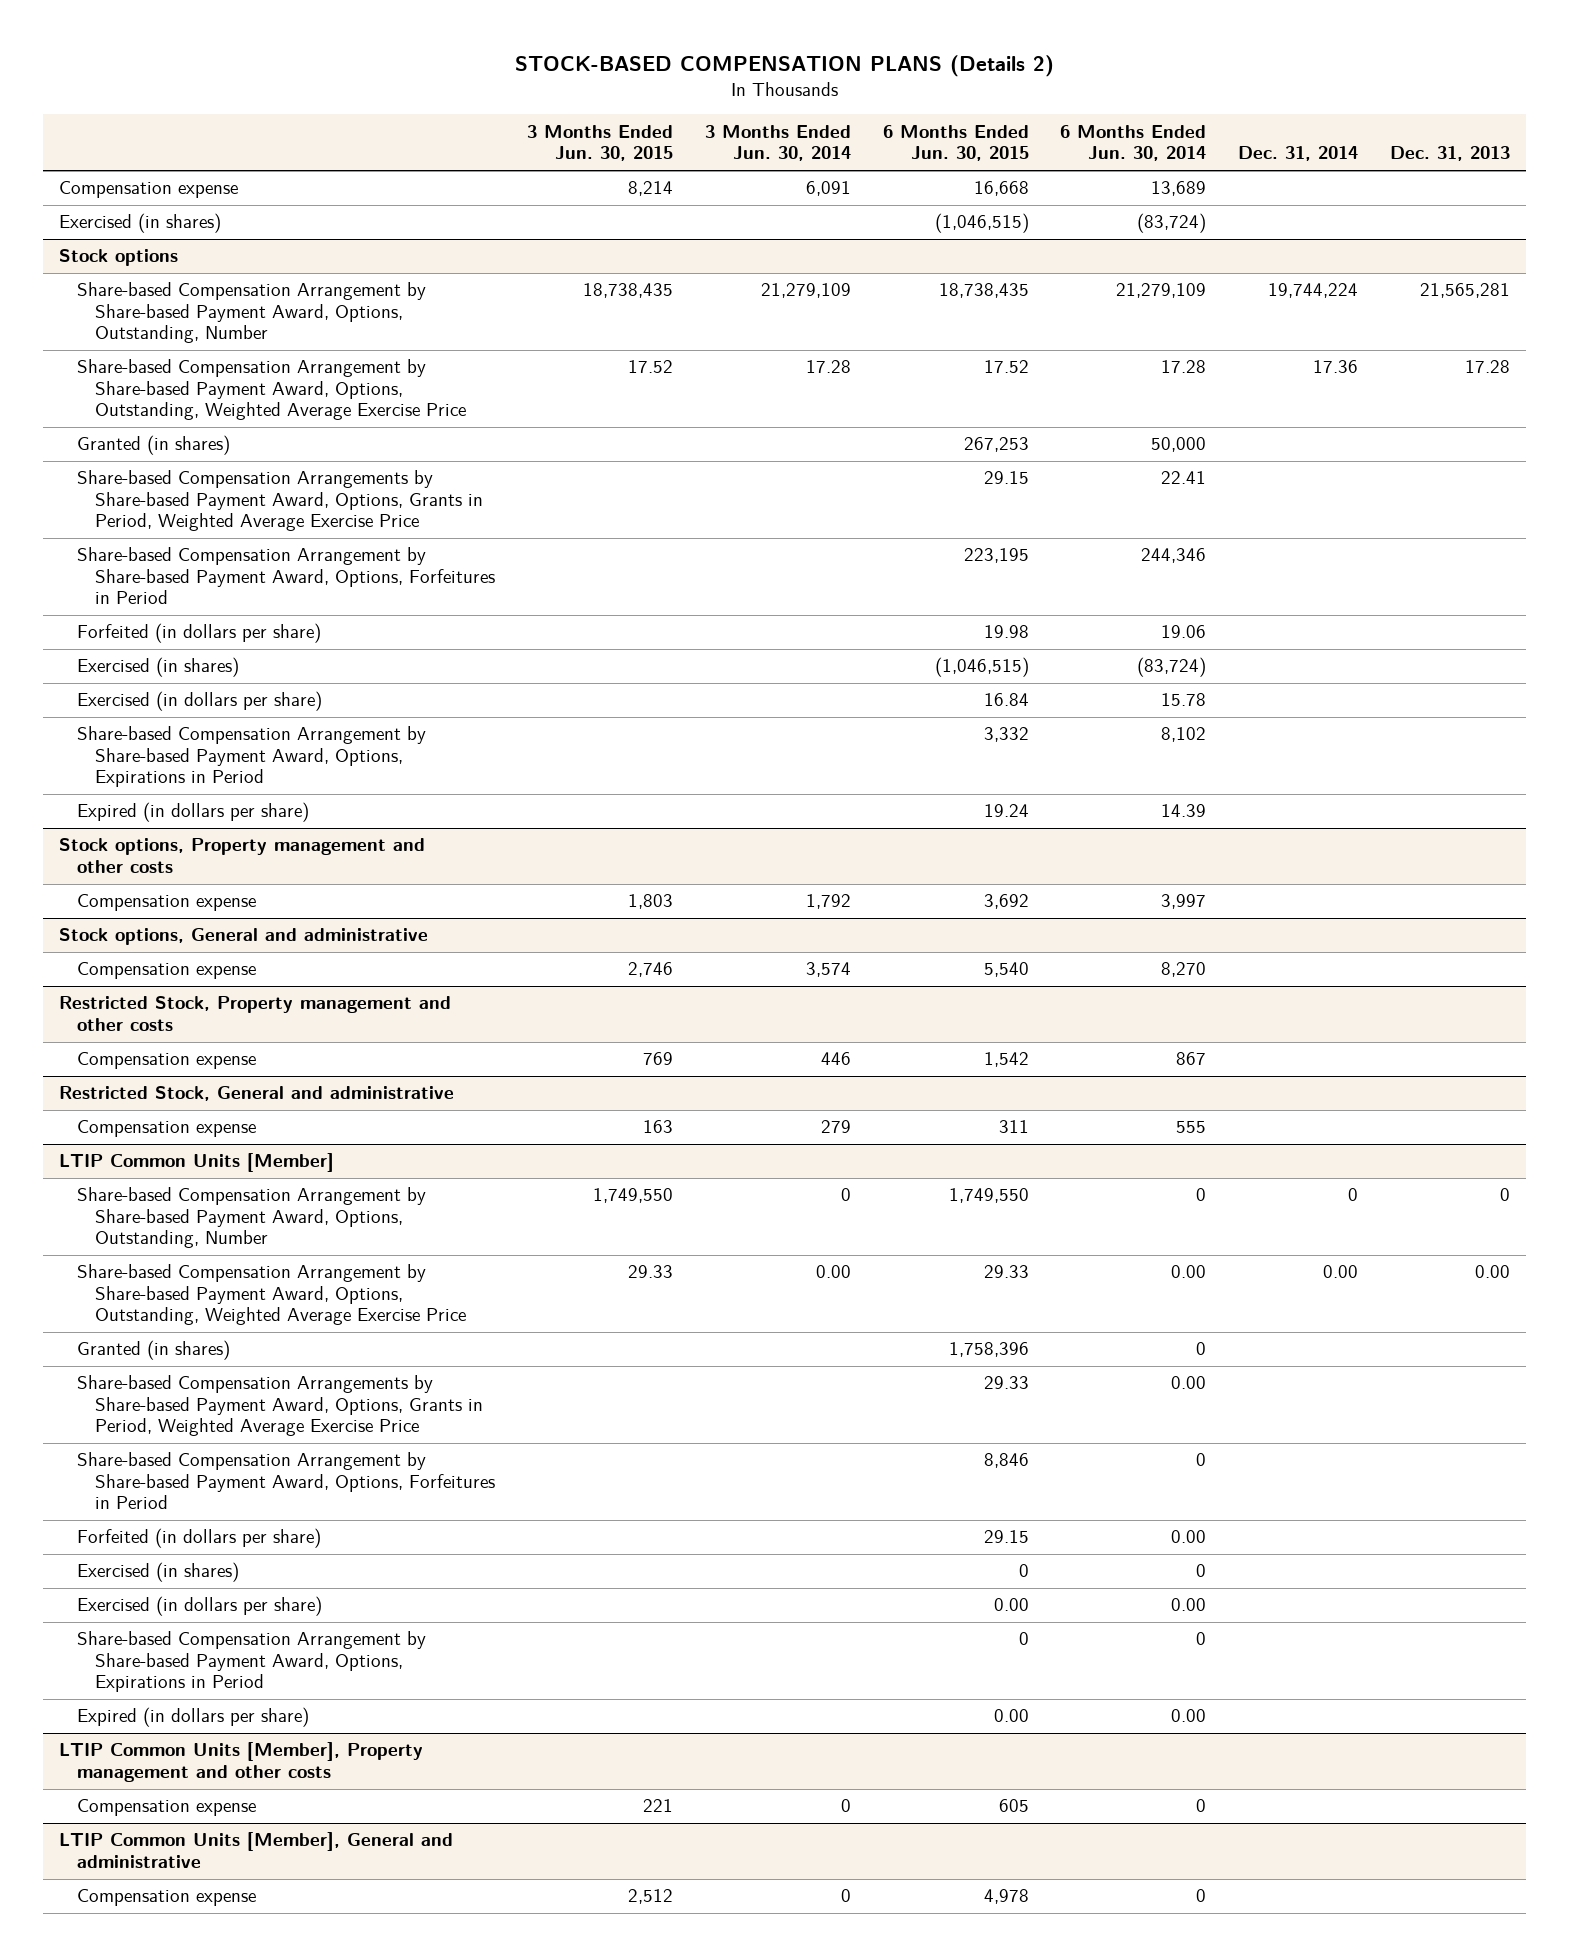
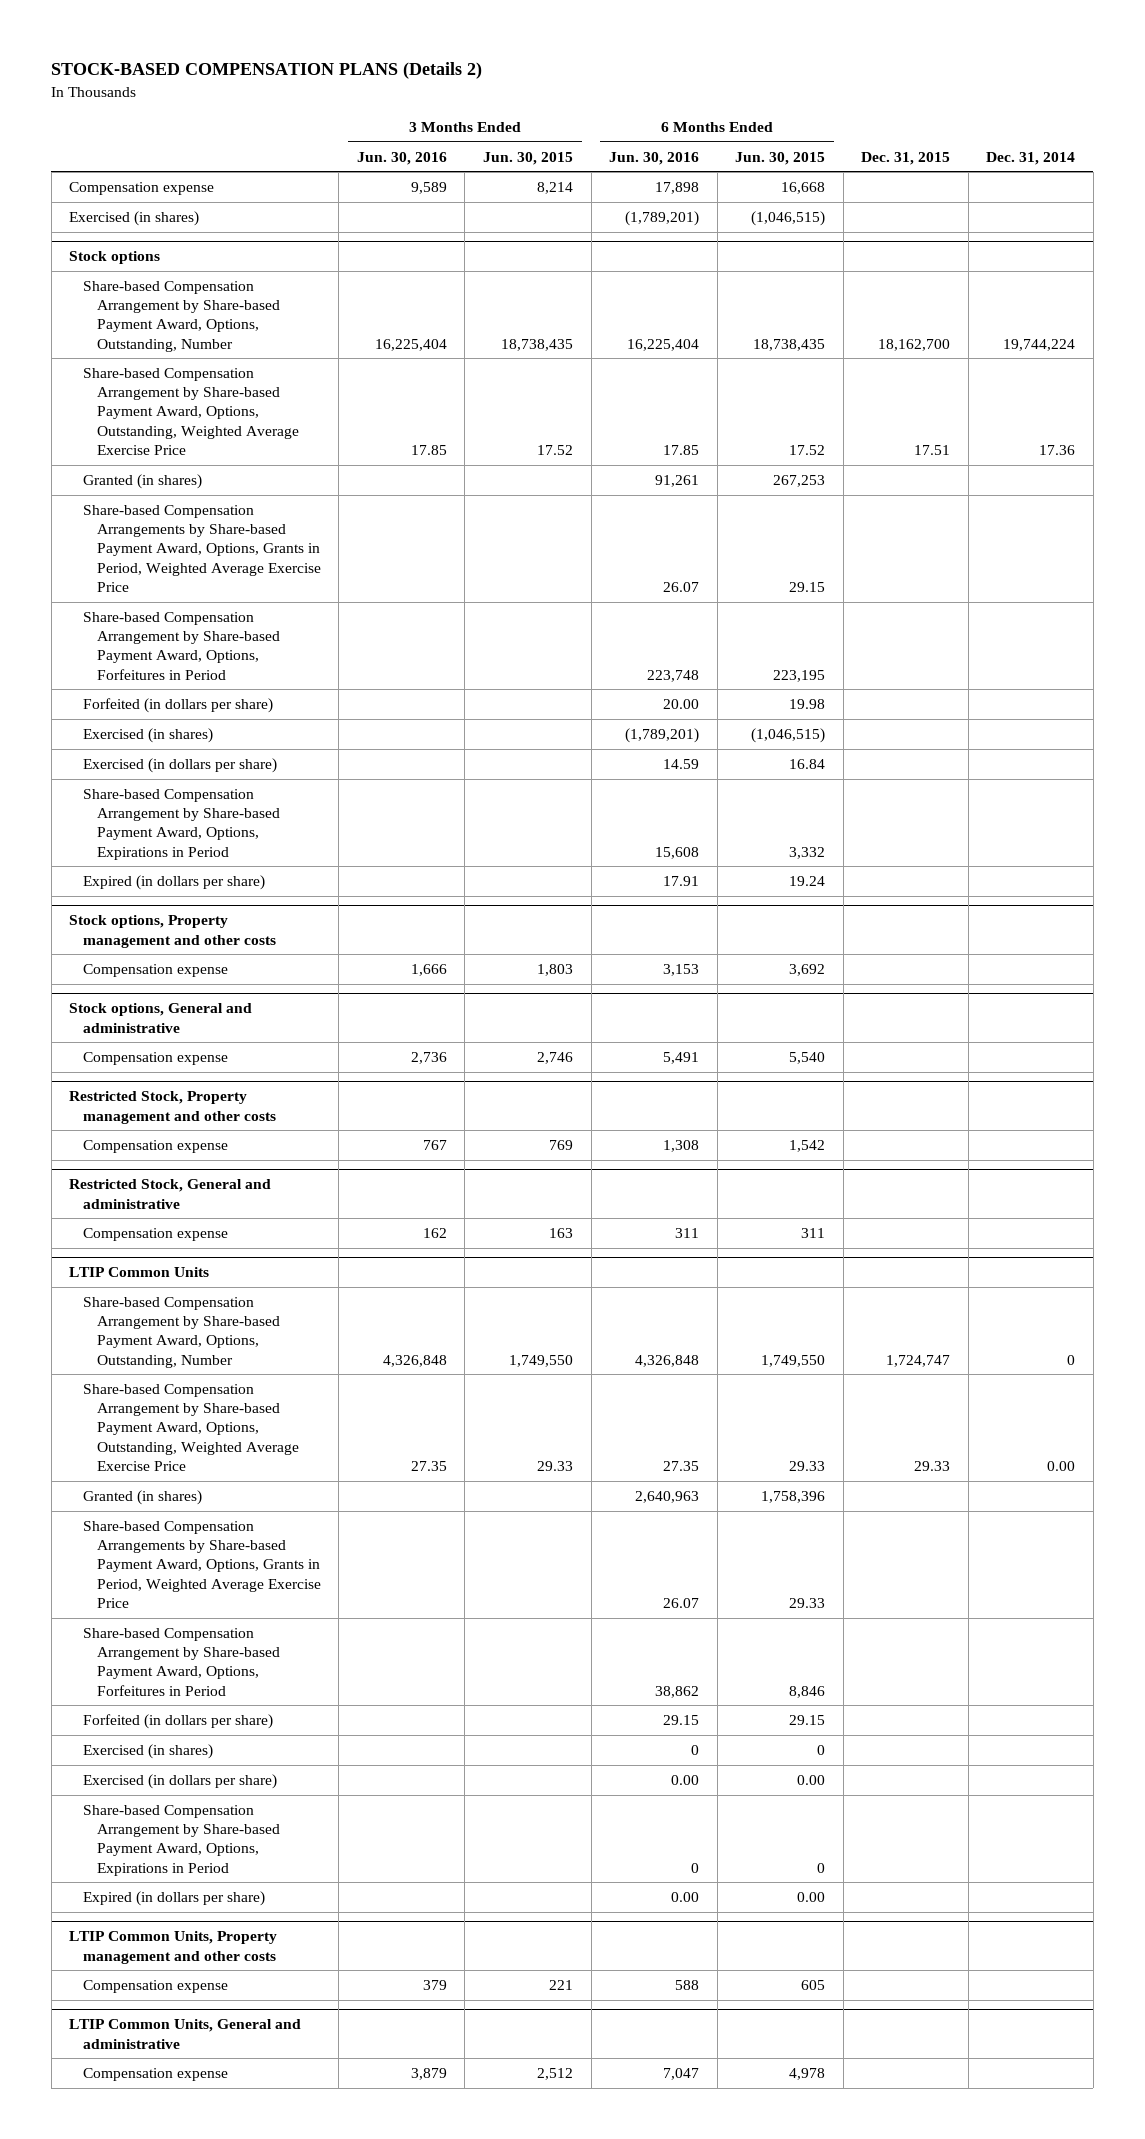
- | 3 Months Ended Jun. 30, 2015 | 3 Months Ended Jun. 30, 2014 | 6 Months Ended Jun. 30, 2015 | 6 Months Ended Jun. 30, 2014 | Dec. 31, 2014 | Dec. 31, 2013
+ | 3 Months Ended Jun. 30, 2016 | 3 Months Ended Jun. 30, 2015 | 6 Months Ended Jun. 30, 2016 | 6 Months Ended Jun. 30, 2015 | Dec. 31, 2015 | Dec. 31, 2014
- LTIP Common Units [Member]
+ LTIP Common Units
- LTIP Common Units [Member], Property management and other costs
+ LTIP Common Units, Property management and other costs
- LTIP Common Units [Member], General and administrative
+ LTIP Common Units, General and administrative

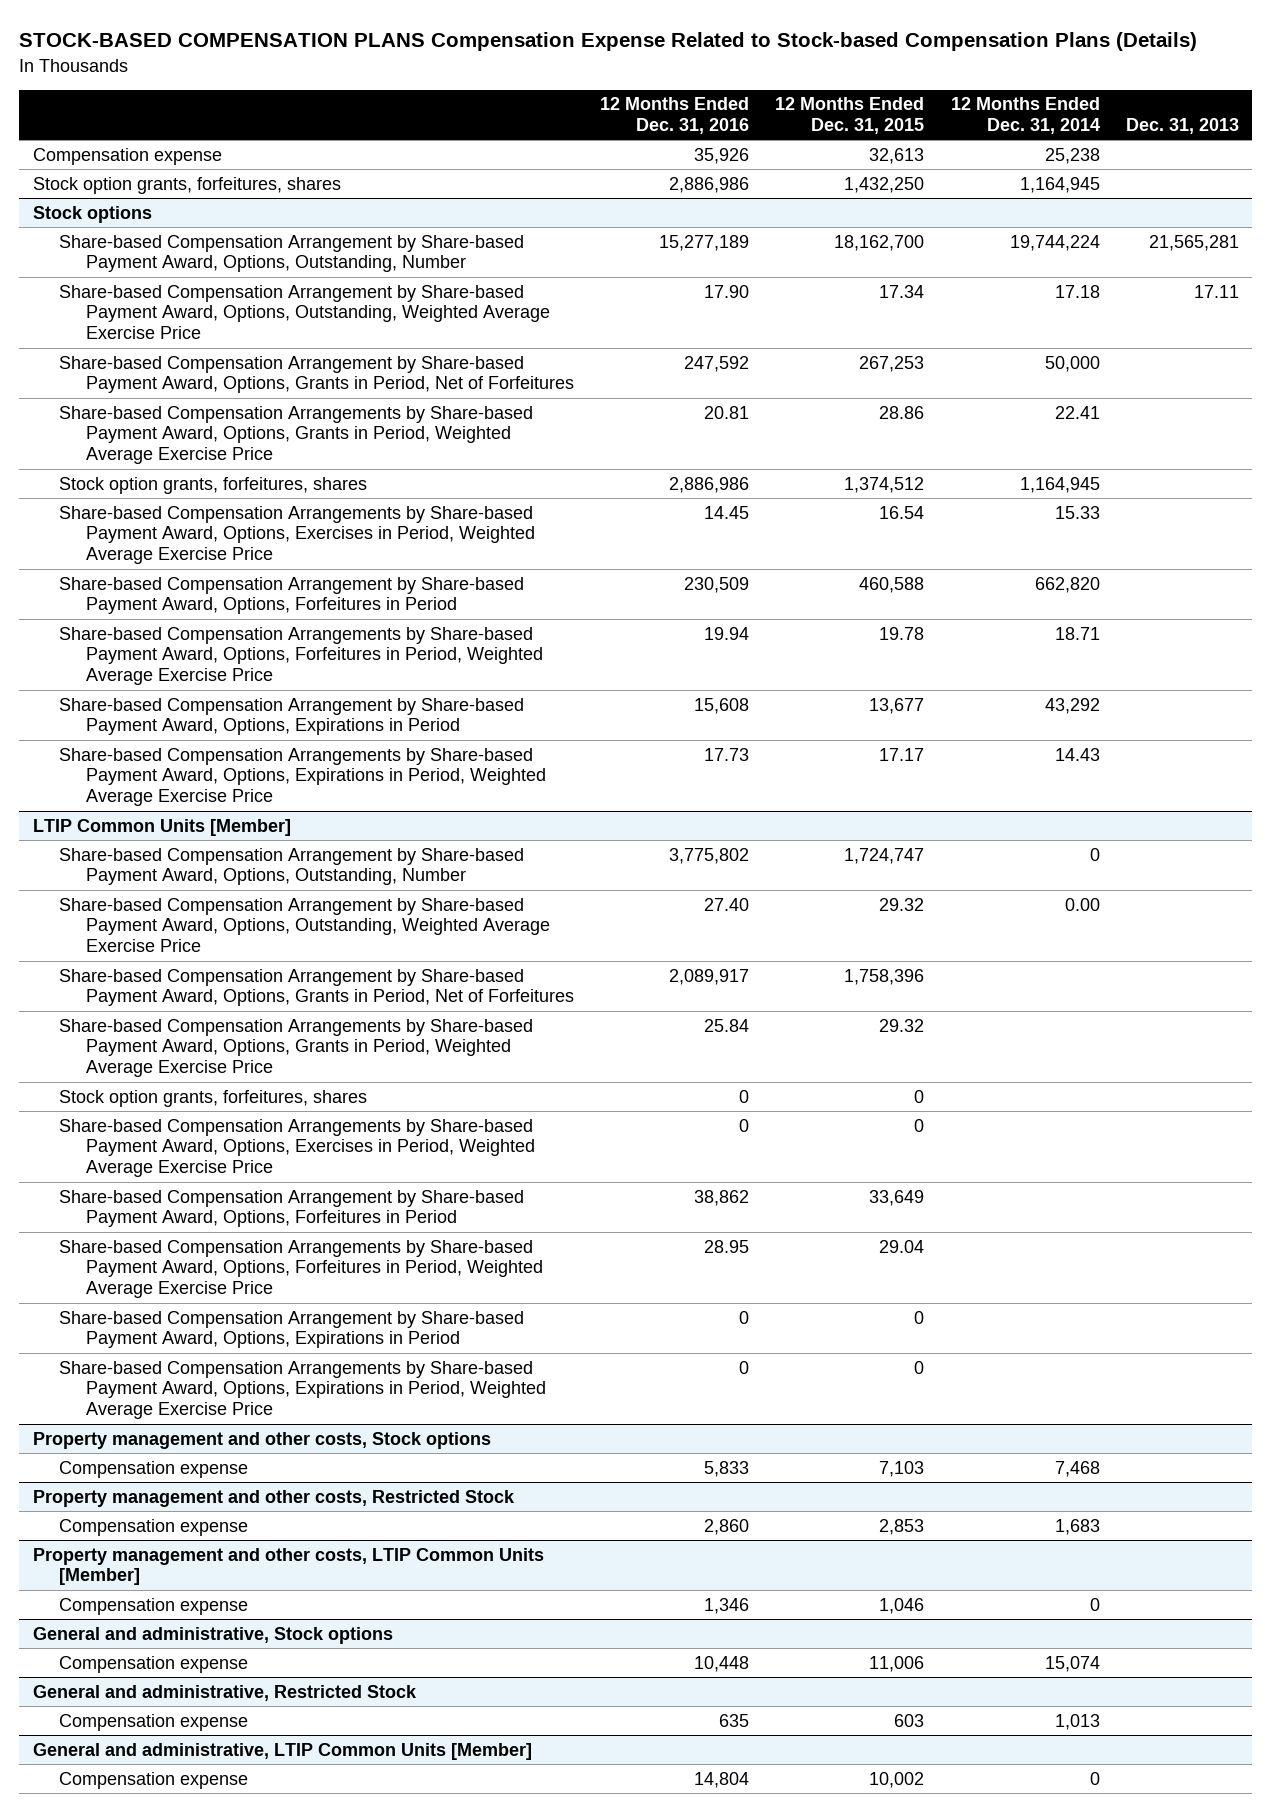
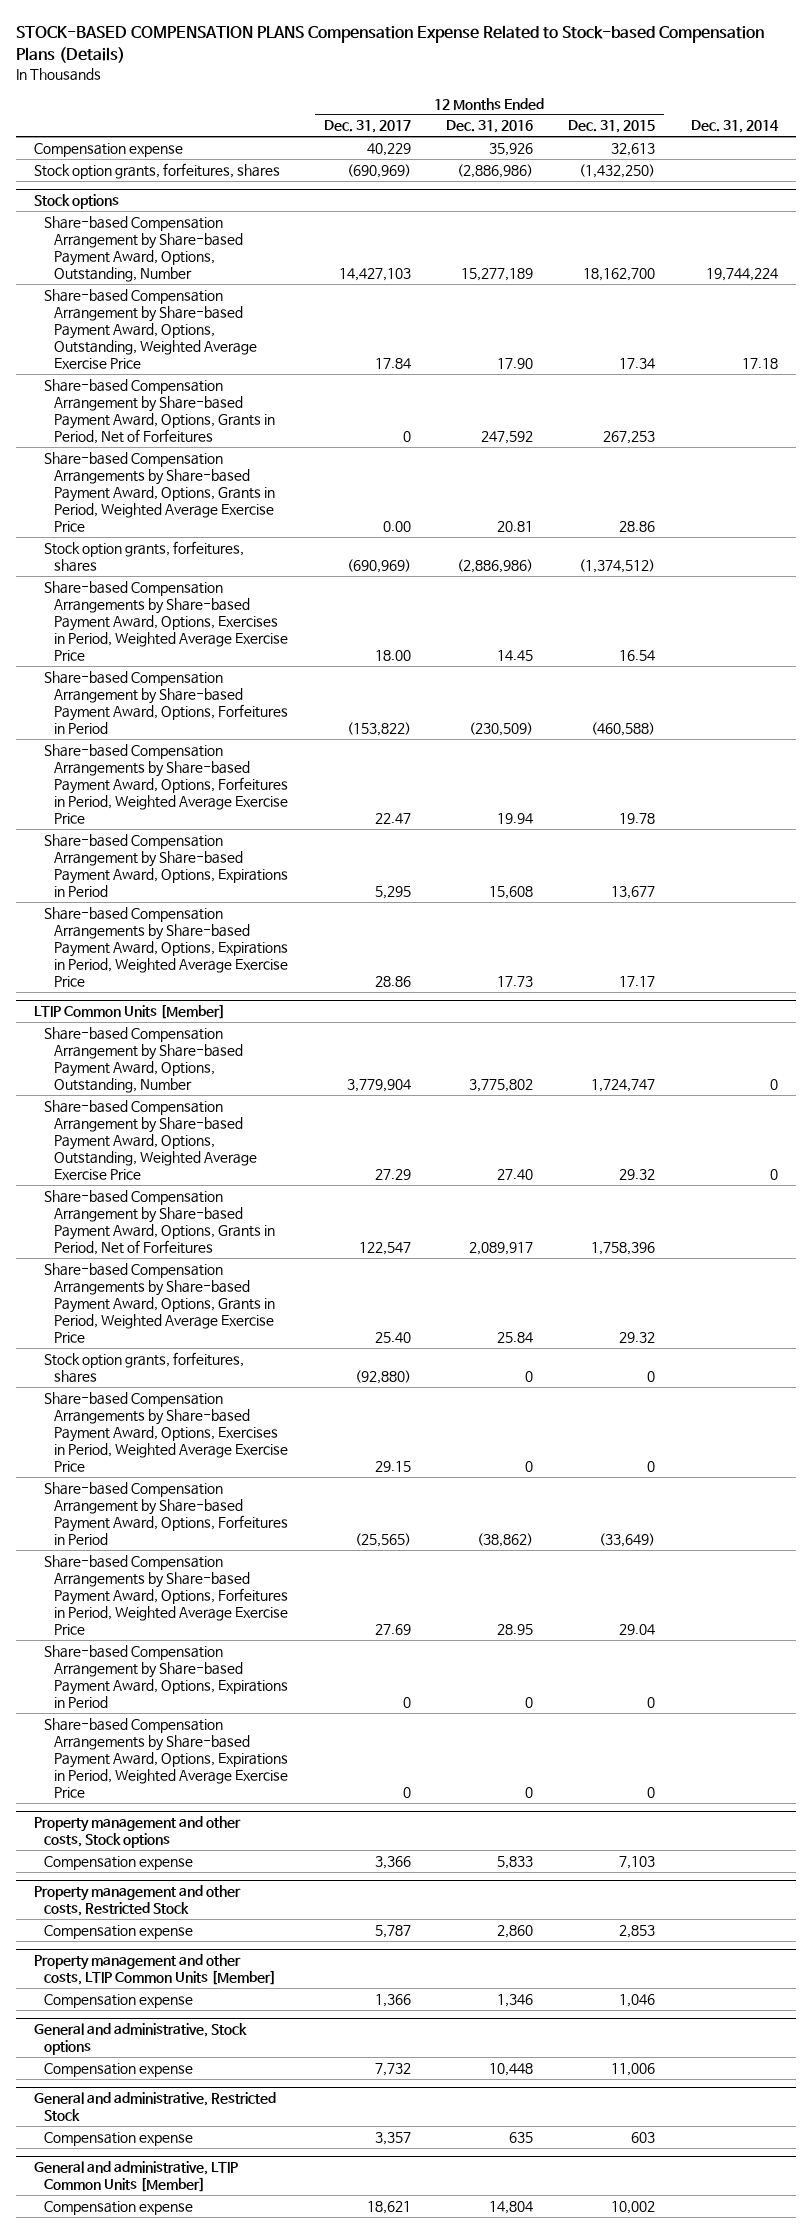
- | 12 Months Ended Dec. 31, 2016 | 12 Months Ended Dec. 31, 2015 | 12 Months Ended Dec. 31, 2014 | Dec. 31, 2013
+ | 12 Months Ended Dec. 31, 2017 | 12 Months Ended Dec. 31, 2016 | 12 Months Ended Dec. 31, 2015 | Dec. 31, 2014
- Stock option grants, forfeitures, shares | 2,886,986 | 1,432,250 | 1,164,945 |
+ Stock option grants, forfeitures, shares | (690,969) | (2,886,986) | (1,432,250) |
@ Stock options
- Stock option grants, forfeitures, shares | 2,886,986 | 1,374,512 | 1,164,945 |
+ Stock option grants, forfeitures, shares | (690,969) | (2,886,986) | (1,374,512) |
- Share-based Compensation Arrangement by Share-based Payment Award, Options, Forfeitures in Period | 230,509 | 460,588 | 662,820 |
+ Share-based Compensation Arrangement by Share-based Payment Award, Options, Forfeitures in Period | (153,822) | (230,509) | (460,588) |
@ LTIP Common Units [Member]
- Share-based Compensation Arrangement by Share-based Payment Award, Options, Forfeitures in Period | 38,862 | 33,649 | |
+ Share-based Compensation Arrangement by Share-based Payment Award, Options, Forfeitures in Period | (25,565) | (38,862) | (33,649) |

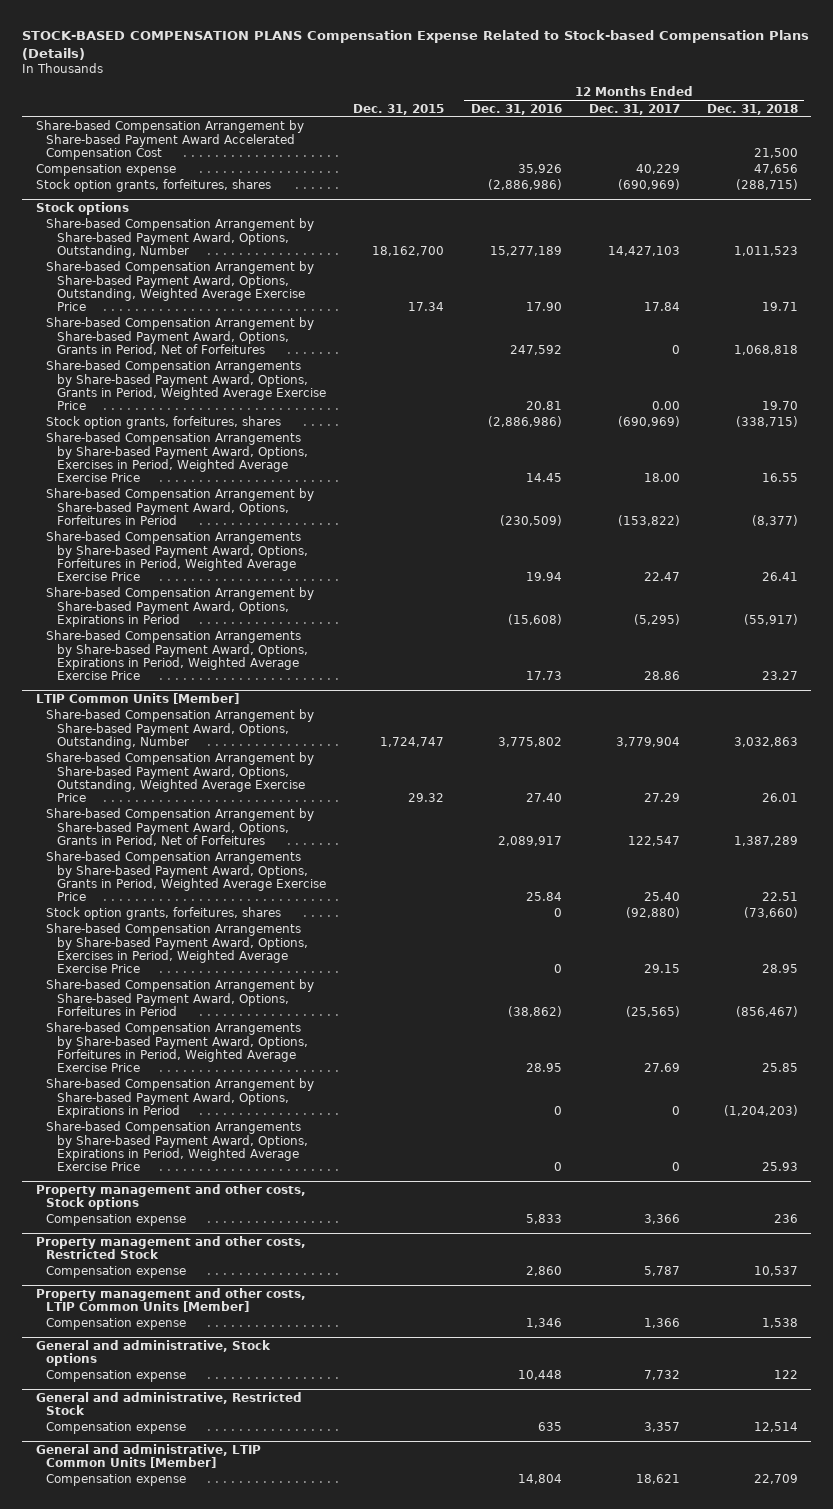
- | 12 Months Ended Dec. 31, 2017 | 12 Months Ended Dec. 31, 2016 | 12 Months Ended Dec. 31, 2015 | Dec. 31, 2014
+ | Dec. 31, 2015 | 12 Months Ended Dec. 31, 2016 | 12 Months Ended Dec. 31, 2017 | 12 Months Ended Dec. 31, 2018
+ Share-based Compensation Arrangement by Share-based Payment Award Accelerated Compensation Cost | | | | 21,500
@ Stock options
- Share-based Compensation Arrangement by Share-based Payment Award, Options, Expirations in Period | 5,295 | 15,608 | 13,677 |
+ Share-based Compensation Arrangement by Share-based Payment Award, Options, Expirations in Period | | (15,608) | (5,295) | (55,917)

